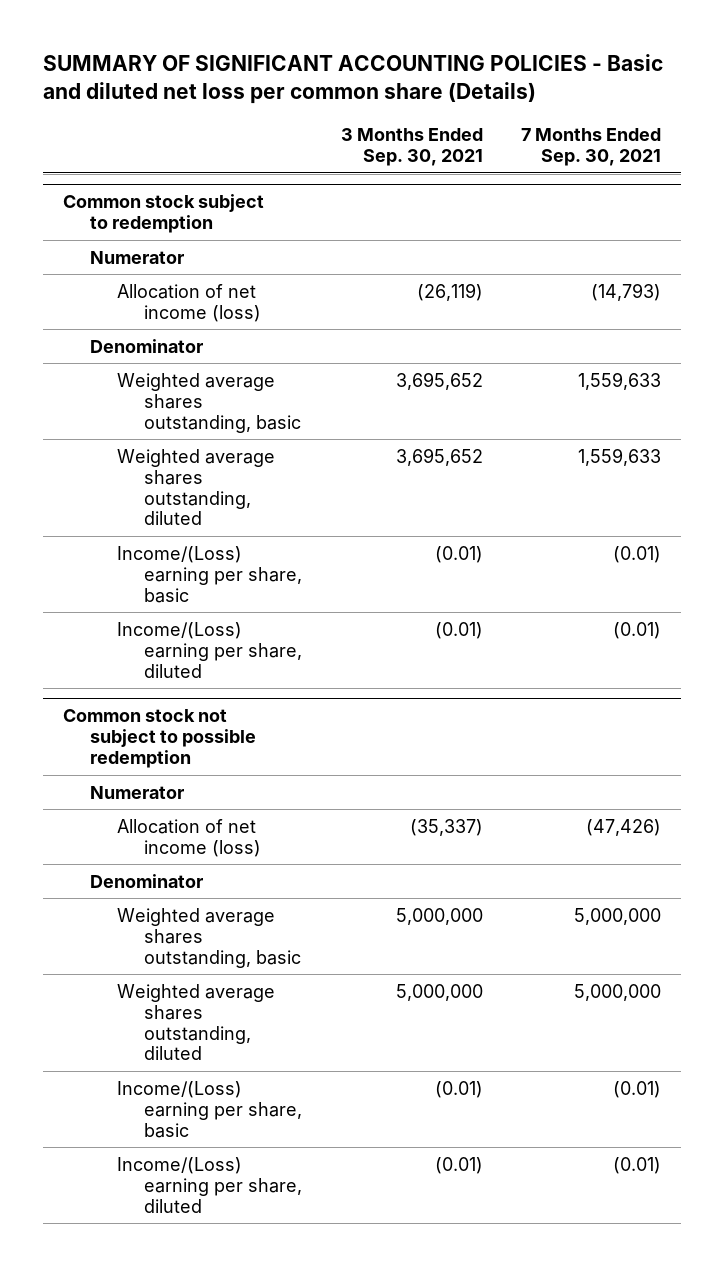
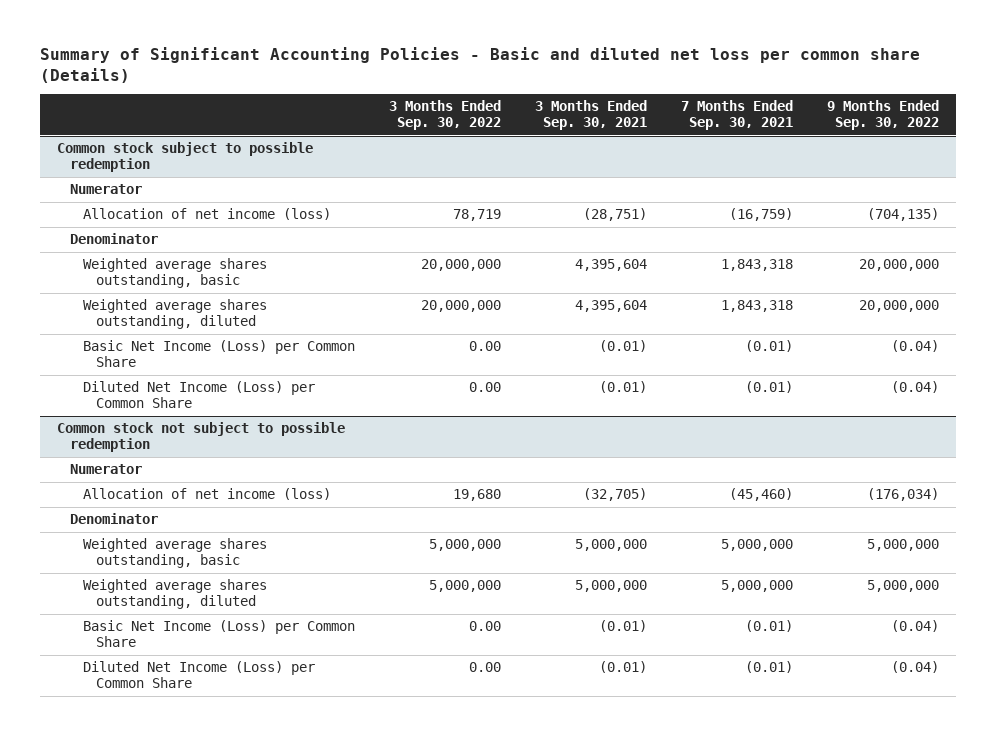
- SUMMARY OF SIGNIFICANT ACCOUNTING POLICIES - Basic and diluted net loss per common share (Details)
+ Summary of Significant Accounting Policies - Basic and diluted net loss per common share (Details)
- | 3 Months Ended Sep. 30, 2021 | 7 Months Ended Sep. 30, 2021
+ | 3 Months Ended Sep. 30, 2022 | 3 Months Ended Sep. 30, 2021 | 7 Months Ended Sep. 30, 2021 | 9 Months Ended Sep. 30, 2022
- Common stock subject to redemption
+ Common stock subject to possible redemption
- Allocation of net income (loss) | (26,119) | (14,793)
+ Allocation of net income (loss) | 78,719 | (28,751) | (16,759) | (704,135)
- Weighted average shares outstanding, basic | 3,695,652 | 1,559,633
- Weighted average shares outstanding, diluted | 3,695,652 | 1,559,633
- Income/(Loss) earning per share, basic | (0.01) | (0.01)
- Income/(Loss) earning per share, diluted | (0.01) | (0.01)
+ Weighted average shares outstanding, basic | 20,000,000 | 4,395,604 | 1,843,318 | 20,000,000
+ Weighted average shares outstanding, diluted | 20,000,000 | 4,395,604 | 1,843,318 | 20,000,000
+ Basic Net Income (Loss) per Common Share | 0.00 | (0.01) | (0.01) | (0.04)
+ Diluted Net Income (Loss) per Common Share | 0.00 | (0.01) | (0.01) | (0.04)
@ Common stock not subject to possible redemption
- Allocation of net income (loss) | (35,337) | (47,426)
+ Allocation of net income (loss) | 19,680 | (32,705) | (45,460) | (176,034)
- Income/(Loss) earning per share, basic | (0.01) | (0.01)
- Income/(Loss) earning per share, diluted | (0.01) | (0.01)
+ Basic Net Income (Loss) per Common Share | 0.00 | (0.01) | (0.01) | (0.04)
+ Diluted Net Income (Loss) per Common Share | 0.00 | (0.01) | (0.01) | (0.04)

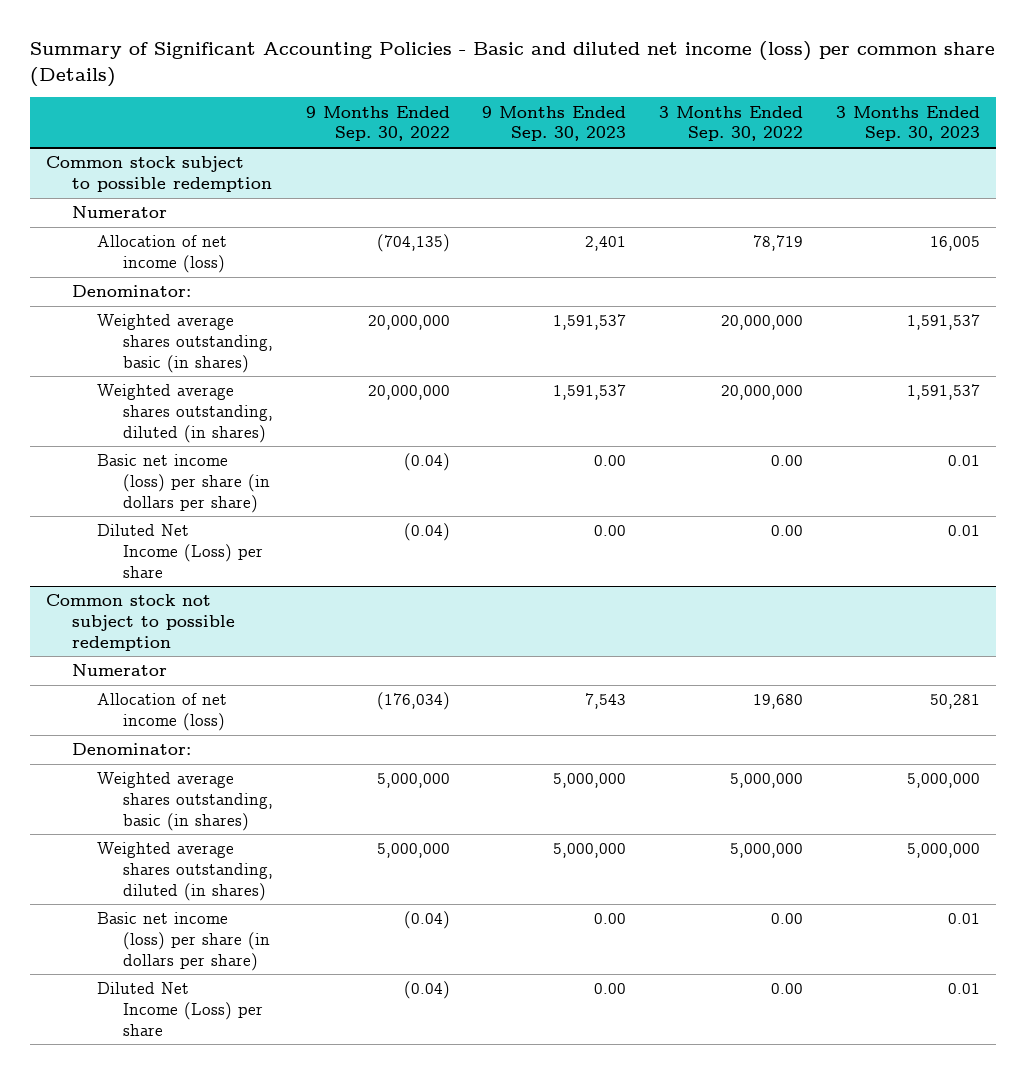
- Summary of Significant Accounting Policies - Basic and diluted net loss per common share (Details)
+ Summary of Significant Accounting Policies - Basic and diluted net income (loss) per common share (Details)
- | 3 Months Ended Sep. 30, 2022 | 3 Months Ended Sep. 30, 2021 | 7 Months Ended Sep. 30, 2021 | 9 Months Ended Sep. 30, 2022
+ | 9 Months Ended Sep. 30, 2022 | 9 Months Ended Sep. 30, 2023 | 3 Months Ended Sep. 30, 2022 | 3 Months Ended Sep. 30, 2023
@ Common stock subject to possible redemption
- Denominator
- Weighted average shares outstanding, basic | 20,000,000 | 4,395,604 | 1,843,318 | 20,000,000
- Weighted average shares outstanding, diluted | 20,000,000 | 4,395,604 | 1,843,318 | 20,000,000
- Basic Net Income (Loss) per Common Share | 0.00 | (0.01) | (0.01) | (0.04)
- Diluted Net Income (Loss) per Common Share | 0.00 | (0.01) | (0.01) | (0.04)
+ Denominator:
+ Weighted average shares outstanding, basic (in shares) | 20,000,000 | 1,591,537 | 20,000,000 | 1,591,537
+ Weighted average shares outstanding, diluted (in shares) | 20,000,000 | 1,591,537 | 20,000,000 | 1,591,537
+ Basic net income (loss) per share (in dollars per share) | (0.04) | 0.00 | 0.00 | 0.01
+ Diluted Net Income (Loss) per share | (0.04) | 0.00 | 0.00 | 0.01
@ Common stock not subject to possible redemption
- Denominator
- Weighted average shares outstanding, basic | 5,000,000 | 5,000,000 | 5,000,000 | 5,000,000
- Weighted average shares outstanding, diluted | 5,000,000 | 5,000,000 | 5,000,000 | 5,000,000
- Basic Net Income (Loss) per Common Share | 0.00 | (0.01) | (0.01) | (0.04)
- Diluted Net Income (Loss) per Common Share | 0.00 | (0.01) | (0.01) | (0.04)
+ Denominator:
+ Weighted average shares outstanding, basic (in shares) | 5,000,000 | 5,000,000 | 5,000,000 | 5,000,000
+ Weighted average shares outstanding, diluted (in shares) | 5,000,000 | 5,000,000 | 5,000,000 | 5,000,000
+ Basic net income (loss) per share (in dollars per share) | (0.04) | 0.00 | 0.00 | 0.01
+ Diluted Net Income (Loss) per share | (0.04) | 0.00 | 0.00 | 0.01

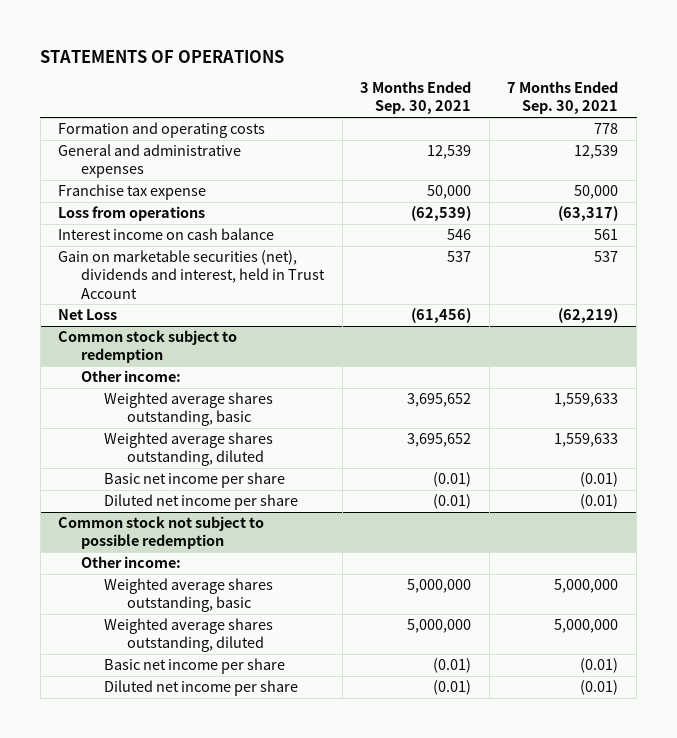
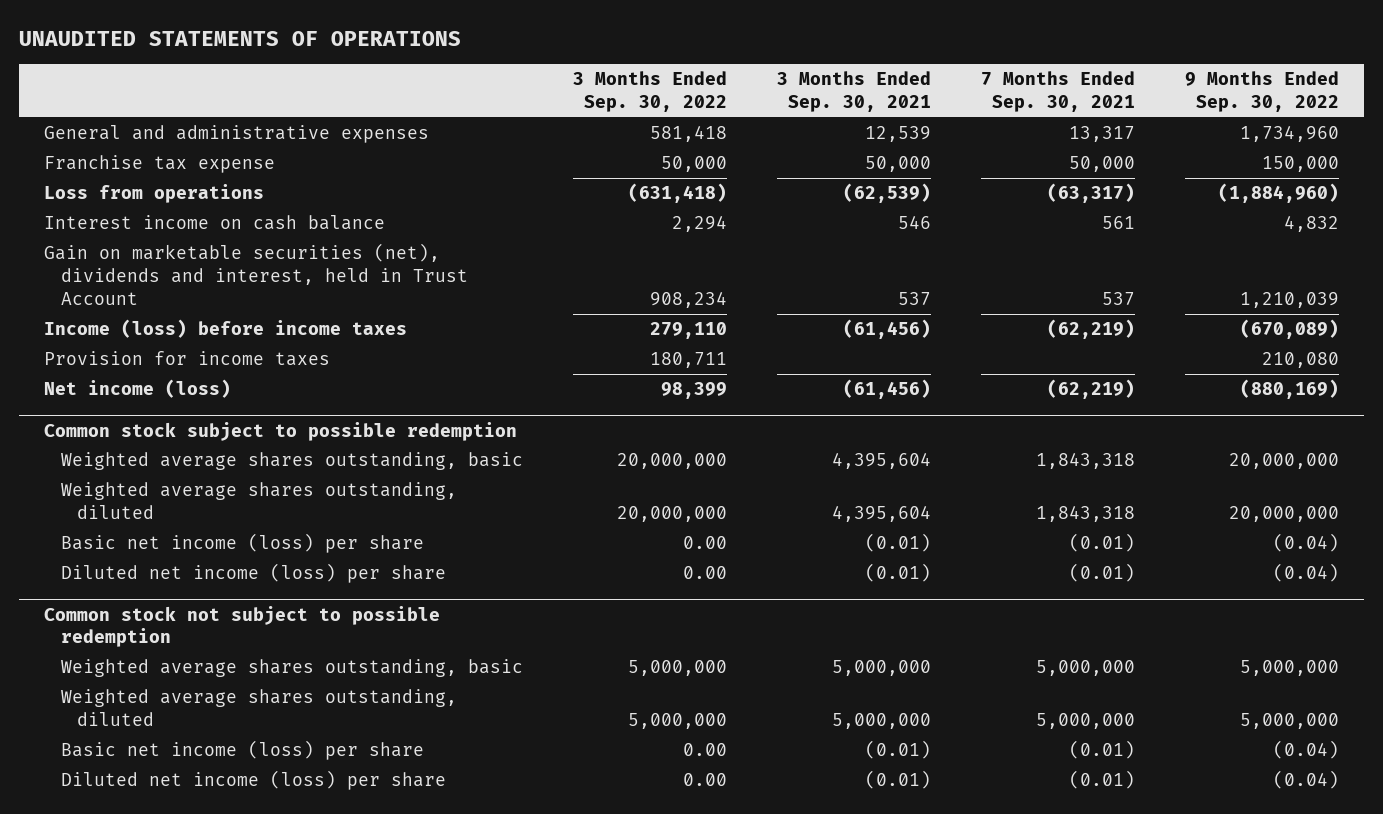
- STATEMENTS OF OPERATIONS
+ UNAUDITED STATEMENTS OF OPERATIONS
- | 3 Months Ended Sep. 30, 2021 | 7 Months Ended Sep. 30, 2021
+ | 3 Months Ended Sep. 30, 2022 | 3 Months Ended Sep. 30, 2021 | 7 Months Ended Sep. 30, 2021 | 9 Months Ended Sep. 30, 2022
- Formation and operating costs | | 778
- General and administrative expenses | 12,539 | 12,539
+ General and administrative expenses | 581,418 | 12,539 | 13,317 | 1,734,960
- Net Loss | (61,456) | (62,219)
- Common stock subject to redemption
- Other income:
- Weighted average shares outstanding, basic | 3,695,652 | 1,559,633
- Weighted average shares outstanding, diluted | 3,695,652 | 1,559,633
- Basic net income per share | (0.01) | (0.01)
- Diluted net income per share | (0.01) | (0.01)
+ Income (loss) before income taxes | 279,110 | (61,456) | (62,219) | (670,089)
+ Provision for income taxes | 180,711 | | | 210,080
+ Net income (loss) | 98,399 | (61,456) | (62,219) | (880,169)
+ Common stock subject to possible redemption
+ Weighted average shares outstanding, basic | 20,000,000 | 4,395,604 | 1,843,318 | 20,000,000
+ Weighted average shares outstanding, diluted | 20,000,000 | 4,395,604 | 1,843,318 | 20,000,000
+ Basic net income (loss) per share | 0.00 | (0.01) | (0.01) | (0.04)
+ Diluted net income (loss) per share | 0.00 | (0.01) | (0.01) | (0.04)
@ Common stock not subject to possible redemption
- Other income:
- Basic net income per share | (0.01) | (0.01)
- Diluted net income per share | (0.01) | (0.01)
+ Basic net income (loss) per share | 0.00 | (0.01) | (0.01) | (0.04)
+ Diluted net income (loss) per share | 0.00 | (0.01) | (0.01) | (0.04)

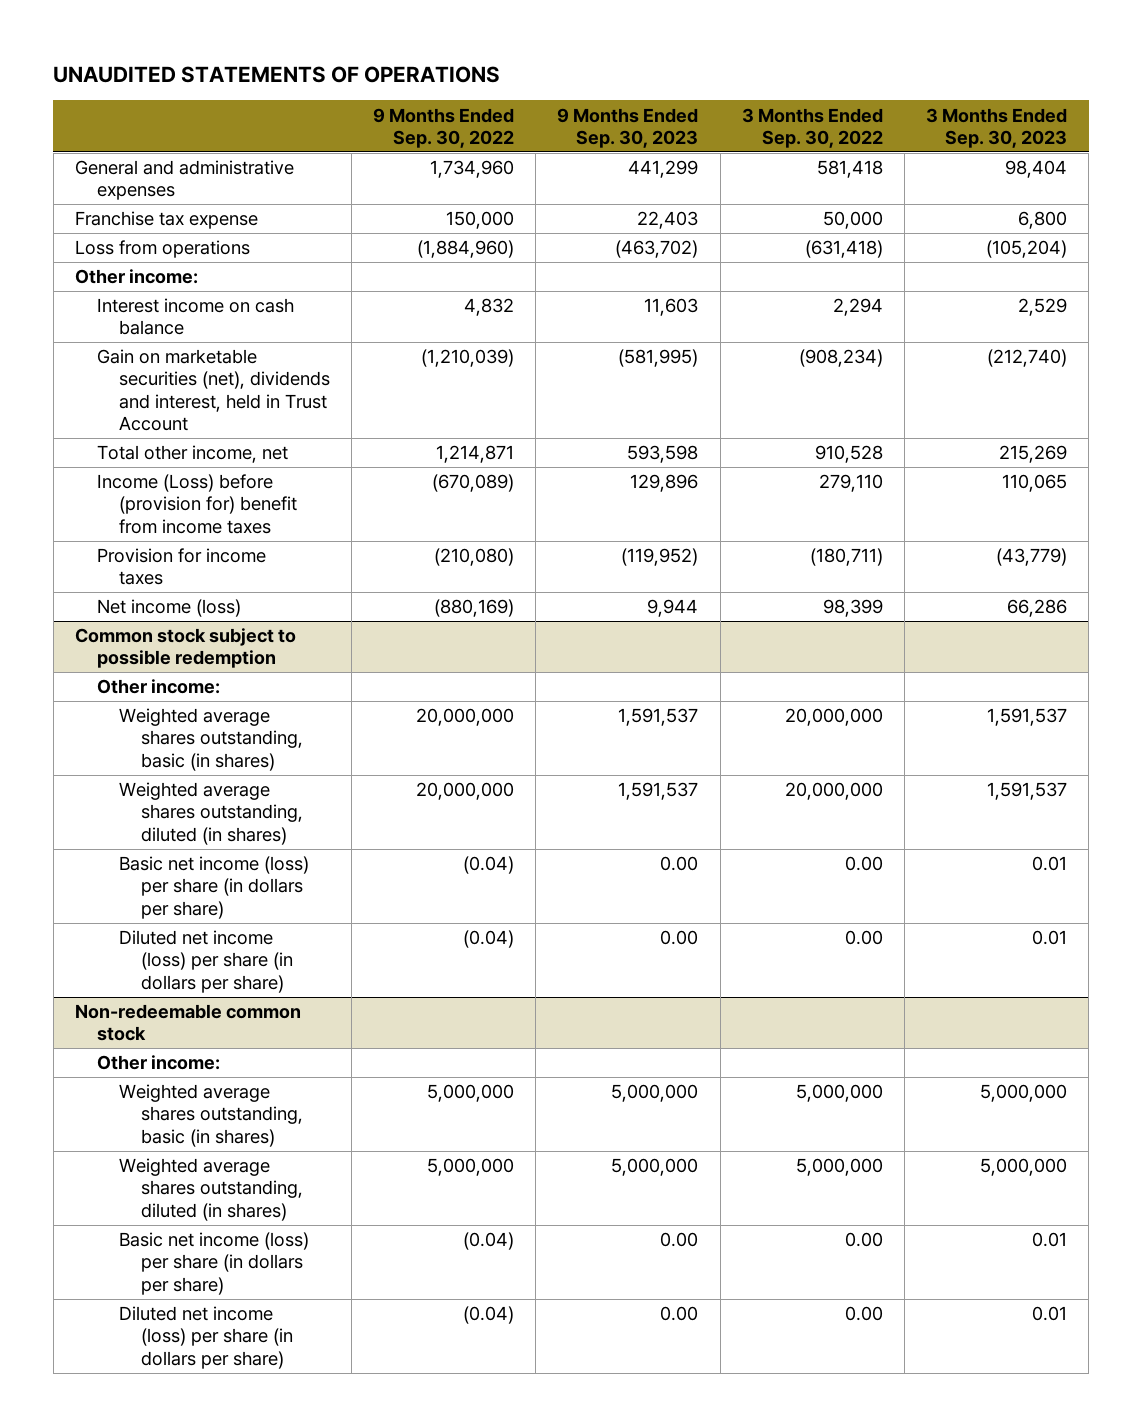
- | 3 Months Ended Sep. 30, 2022 | 3 Months Ended Sep. 30, 2021 | 7 Months Ended Sep. 30, 2021 | 9 Months Ended Sep. 30, 2022
+ | 9 Months Ended Sep. 30, 2022 | 9 Months Ended Sep. 30, 2023 | 3 Months Ended Sep. 30, 2022 | 3 Months Ended Sep. 30, 2023
+ Other income:
- Gain on marketable securities (net), dividends and interest, held in Trust Account | 908,234 | 537 | 537 | 1,210,039
- Income (loss) before income taxes | 279,110 | (61,456) | (62,219) | (670,089)
- Provision for income taxes | 180,711 | | | 210,080
+ Gain on marketable securities (net), dividends and interest, held in Trust Account | (1,210,039) | (581,995) | (908,234) | (212,740)
+ Total other income, net | 1,214,871 | 593,598 | 910,528 | 215,269
+ Income (Loss) before (provision for) benefit from income taxes | (670,089) | 129,896 | 279,110 | 110,065
+ Provision for income taxes | (210,080) | (119,952) | (180,711) | (43,779)
@ Common stock subject to possible redemption
- Weighted average shares outstanding, basic | 20,000,000 | 4,395,604 | 1,843,318 | 20,000,000
- Weighted average shares outstanding, diluted | 20,000,000 | 4,395,604 | 1,843,318 | 20,000,000
- Basic net income (loss) per share | 0.00 | (0.01) | (0.01) | (0.04)
- Diluted net income (loss) per share | 0.00 | (0.01) | (0.01) | (0.04)
- Common stock not subject to possible redemption
- Weighted average shares outstanding, basic | 5,000,000 | 5,000,000 | 5,000,000 | 5,000,000
- Weighted average shares outstanding, diluted | 5,000,000 | 5,000,000 | 5,000,000 | 5,000,000
- Basic net income (loss) per share | 0.00 | (0.01) | (0.01) | (0.04)
- Diluted net income (loss) per share | 0.00 | (0.01) | (0.01) | (0.04)
@ Common stock subject to possible redemption
+ Other income:
+ Weighted average shares outstanding, basic (in shares) | 20,000,000 | 1,591,537 | 20,000,000 | 1,591,537
+ Weighted average shares outstanding, diluted (in shares) | 20,000,000 | 1,591,537 | 20,000,000 | 1,591,537
+ Basic net income (loss) per share (in dollars per share) | (0.04) | 0.00 | 0.00 | 0.01
+ Diluted net income (loss) per share (in dollars per share) | (0.04) | 0.00 | 0.00 | 0.01
+ Non-redeemable common stock
+ Other income:
+ Weighted average shares outstanding, basic (in shares) | 5,000,000 | 5,000,000 | 5,000,000 | 5,000,000
+ Weighted average shares outstanding, diluted (in shares) | 5,000,000 | 5,000,000 | 5,000,000 | 5,000,000
+ Basic net income (loss) per share (in dollars per share) | (0.04) | 0.00 | 0.00 | 0.01
+ Diluted net income (loss) per share (in dollars per share) | (0.04) | 0.00 | 0.00 | 0.01

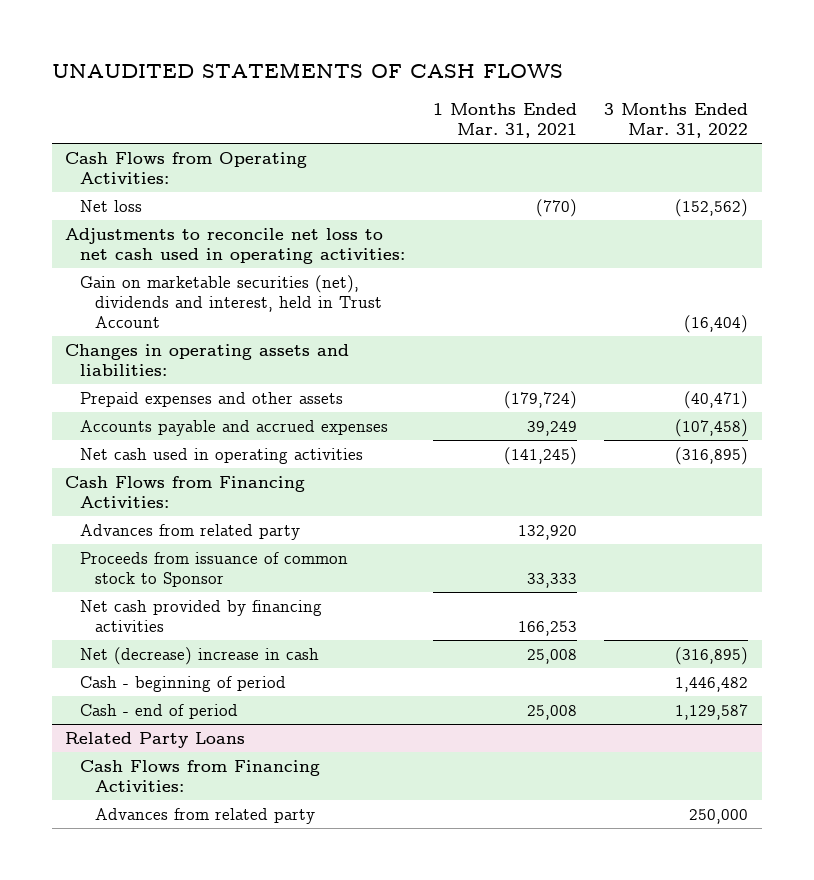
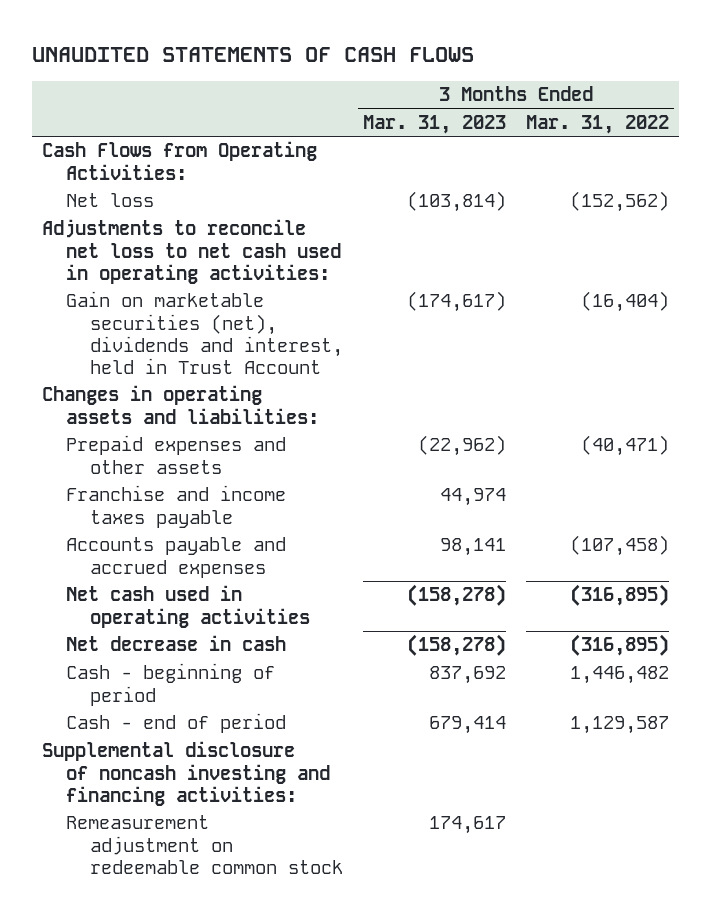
- | 1 Months Ended Mar. 31, 2021 | 3 Months Ended Mar. 31, 2022
+ | 3 Months Ended Mar. 31, 2023 | 3 Months Ended Mar. 31, 2022
+ Franchise and income taxes payable | 44,974 |
- Cash Flows from Financing Activities:
- Advances from related party | 132,920 |
- Proceeds from issuance of common stock to Sponsor | 33,333 |
- Net cash provided by financing activities | 166,253 |
- Net (decrease) increase in cash | 25,008 | (316,895)
+ Net decrease in cash | (158,278) | (316,895)
- Related Party Loans
- Cash Flows from Financing Activities:
- Advances from related party | | 250,000
+ Supplemental disclosure of noncash investing and financing activities:
+ Remeasurement adjustment on redeemable common stock | 174,617 |

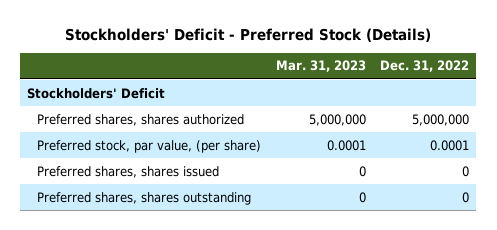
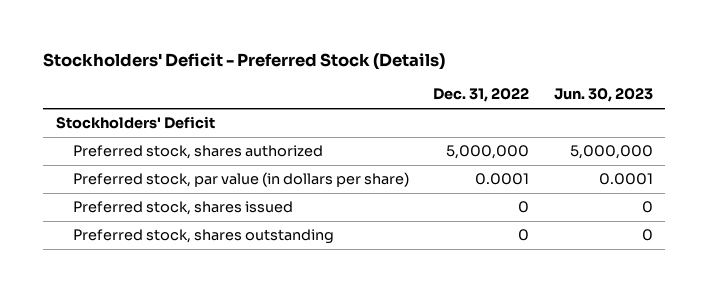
- | Mar. 31, 2023 | Dec. 31, 2022
+ | Dec. 31, 2022 | Jun. 30, 2023
- Preferred shares, shares authorized | 5,000,000 | 5,000,000
- Preferred stock, par value, (per share) | 0.0001 | 0.0001
- Preferred shares, shares issued | 0 | 0
- Preferred shares, shares outstanding | 0 | 0
+ Preferred stock, shares authorized | 5,000,000 | 5,000,000
+ Preferred stock, par value (in dollars per share) | 0.0001 | 0.0001
+ Preferred stock, shares issued | 0 | 0
+ Preferred stock, shares outstanding | 0 | 0

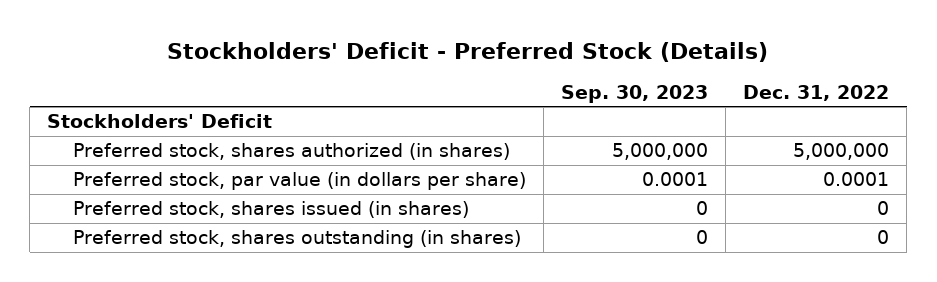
- | Dec. 31, 2022 | Jun. 30, 2023
+ | Sep. 30, 2023 | Dec. 31, 2022
- Preferred stock, shares authorized | 5,000,000 | 5,000,000
+ Preferred stock, shares authorized (in shares) | 5,000,000 | 5,000,000
- Preferred stock, shares issued | 0 | 0
- Preferred stock, shares outstanding | 0 | 0
+ Preferred stock, shares issued (in shares) | 0 | 0
+ Preferred stock, shares outstanding (in shares) | 0 | 0

